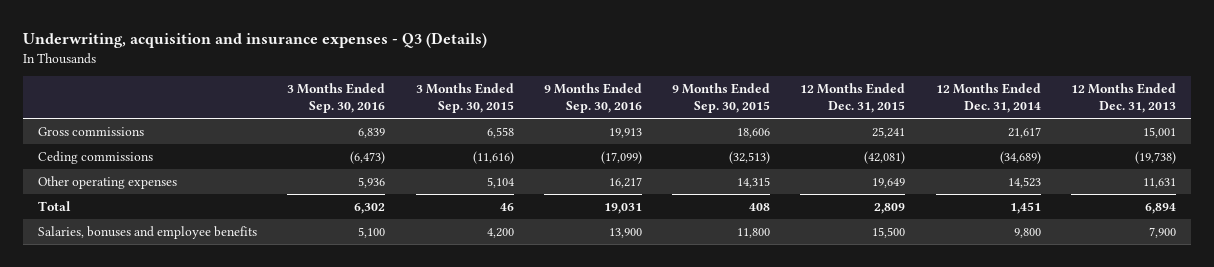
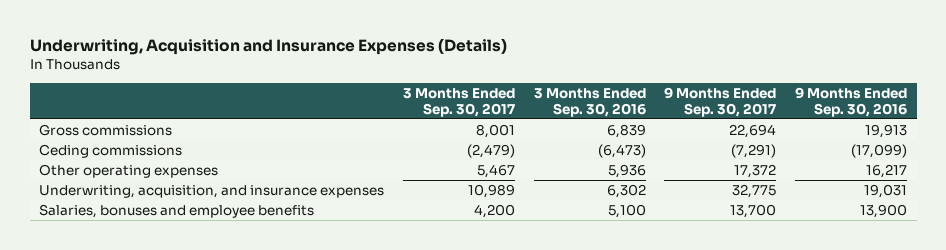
- Underwriting, acquisition and insurance expenses - Q3 (Details)
+ Underwriting, Acquisition and Insurance Expenses (Details)
- | 3 Months Ended Sep. 30, 2016 | 3 Months Ended Sep. 30, 2015 | 9 Months Ended Sep. 30, 2016 | 9 Months Ended Sep. 30, 2015 | 12 Months Ended Dec. 31, 2015 | 12 Months Ended Dec. 31, 2014 | 12 Months Ended Dec. 31, 2013
+ | 3 Months Ended Sep. 30, 2017 | 3 Months Ended Sep. 30, 2016 | 9 Months Ended Sep. 30, 2017 | 9 Months Ended Sep. 30, 2016
- Total | 6,302 | 46 | 19,031 | 408 | 2,809 | 1,451 | 6,894
+ Underwriting, acquisition, and insurance expenses | 10,989 | 6,302 | 32,775 | 19,031

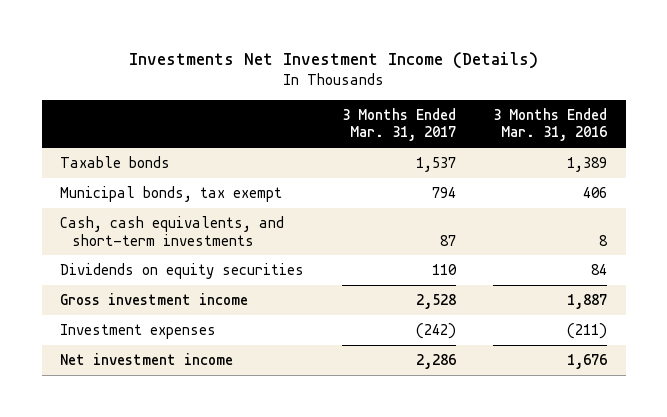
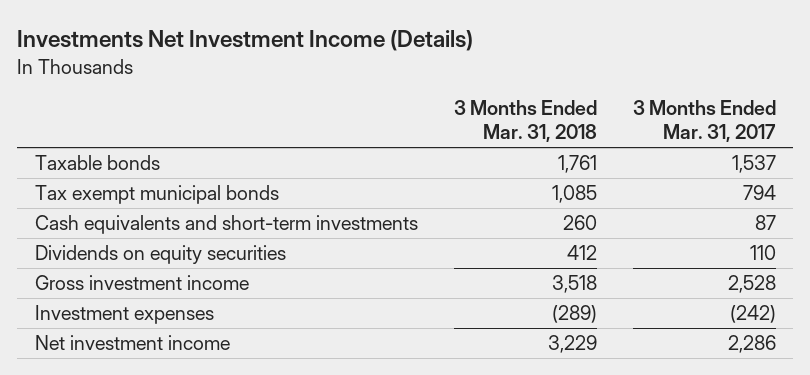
- | 3 Months Ended Mar. 31, 2017 | 3 Months Ended Mar. 31, 2016
+ | 3 Months Ended Mar. 31, 2018 | 3 Months Ended Mar. 31, 2017
- Municipal bonds, tax exempt | 794 | 406
- Cash, cash equivalents, and short-term investments | 87 | 8
+ Tax exempt municipal bonds | 1,085 | 794
+ Cash equivalents and short-term investments | 260 | 87

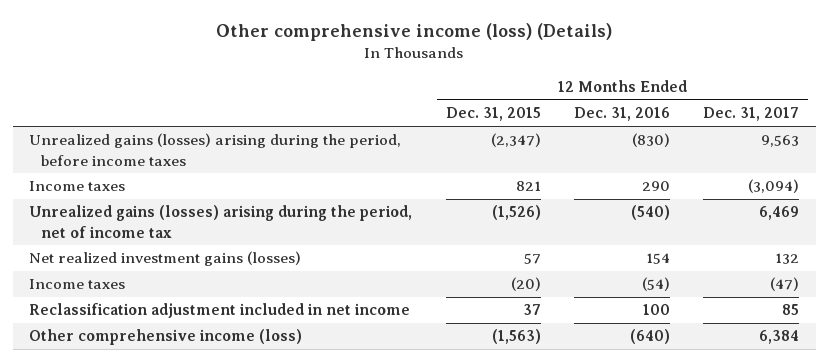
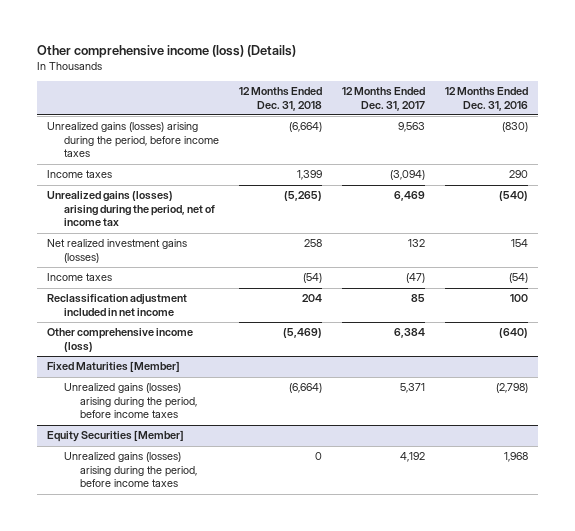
- | 12 Months Ended Dec. 31, 2015 | 12 Months Ended Dec. 31, 2016 | 12 Months Ended Dec. 31, 2017
+ | 12 Months Ended Dec. 31, 2018 | 12 Months Ended Dec. 31, 2017 | 12 Months Ended Dec. 31, 2016
+ Fixed Maturities [Member]
+ Unrealized gains (losses) arising during the period, before income taxes | (6,664) | 5,371 | (2,798)
+ Equity Securities [Member]
+ Unrealized gains (losses) arising during the period, before income taxes | 0 | 4,192 | 1,968

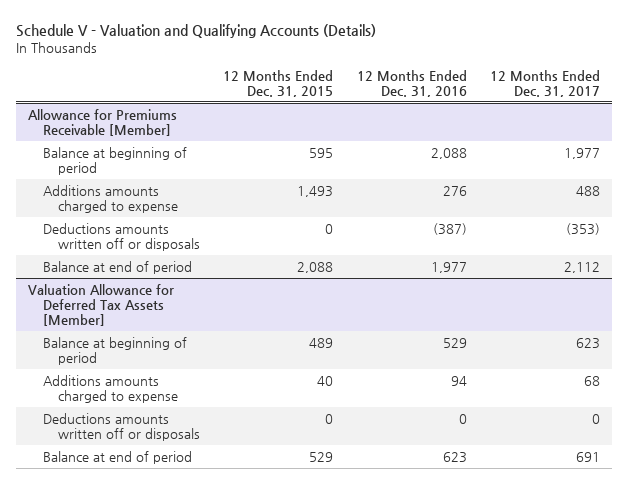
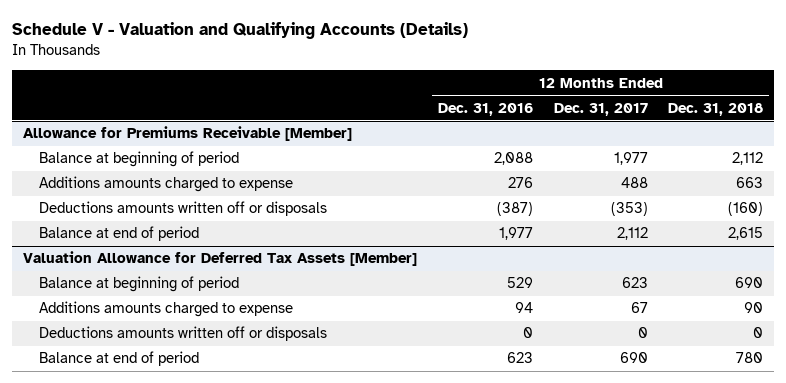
- | 12 Months Ended Dec. 31, 2015 | 12 Months Ended Dec. 31, 2016 | 12 Months Ended Dec. 31, 2017
+ | 12 Months Ended Dec. 31, 2016 | 12 Months Ended Dec. 31, 2017 | 12 Months Ended Dec. 31, 2018
@ Valuation Allowance for Deferred Tax Assets [Member]
- Additions amounts charged to expense | 40 | 94 | 68
+ Additions amounts charged to expense | 94 | 67 | 90
- Balance at end of period | 529 | 623 | 691
+ Balance at end of period | 623 | 690 | 780

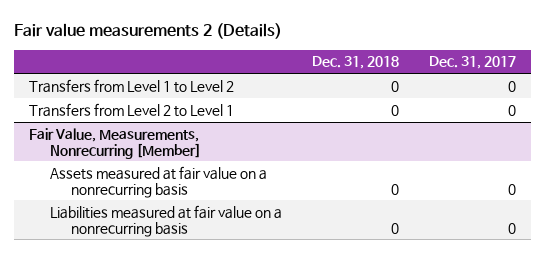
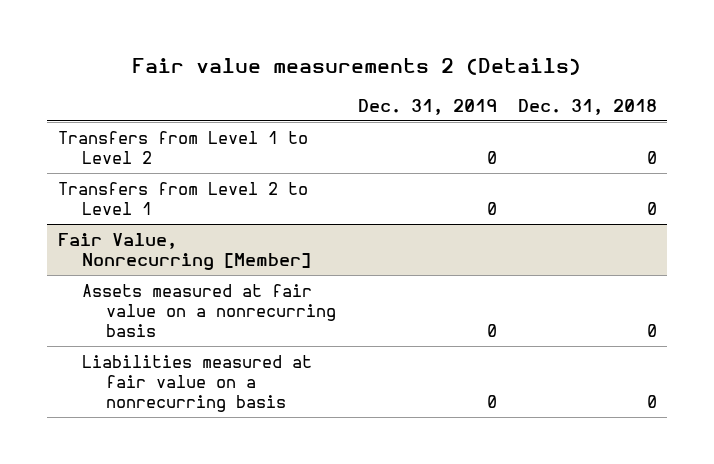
- | Dec. 31, 2018 | Dec. 31, 2017
+ | Dec. 31, 2019 | Dec. 31, 2018
- Fair Value, Measurements, Nonrecurring [Member]
+ Fair Value, Nonrecurring [Member]

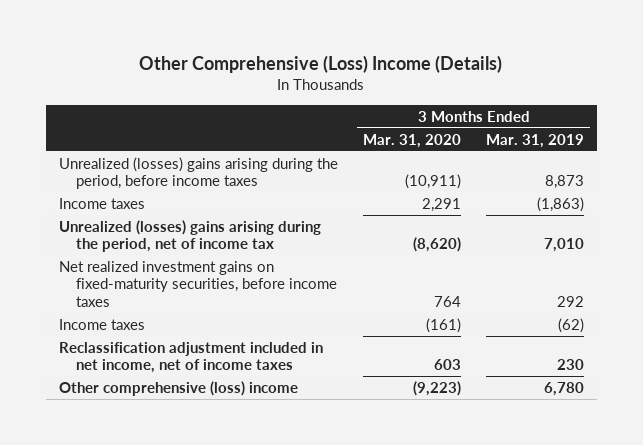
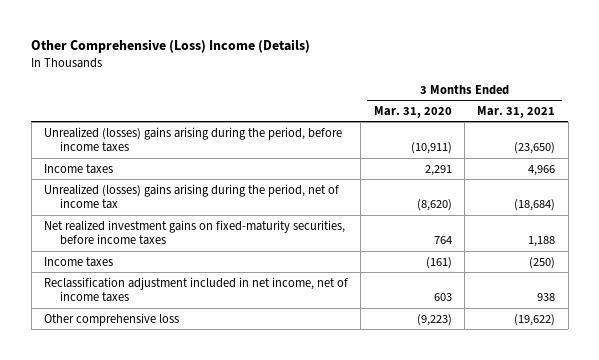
- | 3 Months Ended Mar. 31, 2020 | 3 Months Ended Mar. 31, 2019
+ | 3 Months Ended Mar. 31, 2020 | 3 Months Ended Mar. 31, 2021
- Other comprehensive (loss) income | (9,223) | 6,780
+ Other comprehensive loss | (9,223) | (19,622)

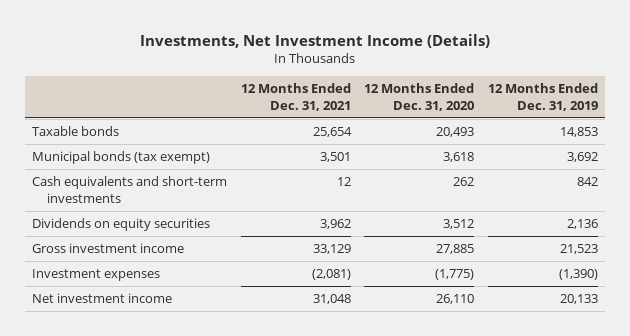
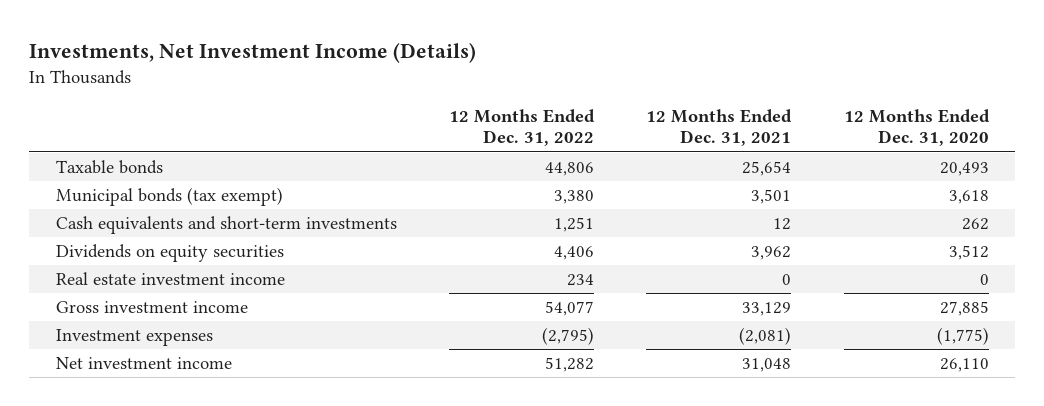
- | 12 Months Ended Dec. 31, 2021 | 12 Months Ended Dec. 31, 2020 | 12 Months Ended Dec. 31, 2019
+ | 12 Months Ended Dec. 31, 2022 | 12 Months Ended Dec. 31, 2021 | 12 Months Ended Dec. 31, 2020
+ Real estate investment income | 234 | 0 | 0

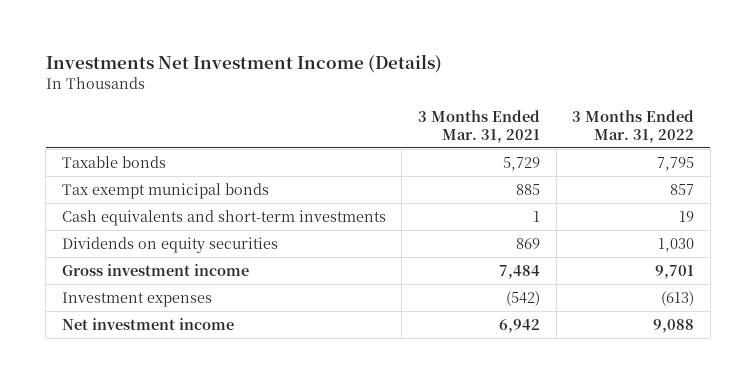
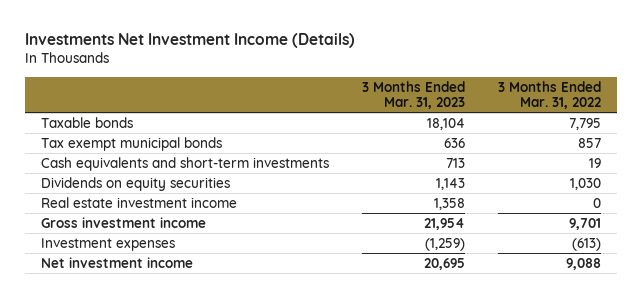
- | 3 Months Ended Mar. 31, 2021 | 3 Months Ended Mar. 31, 2022
+ | 3 Months Ended Mar. 31, 2023 | 3 Months Ended Mar. 31, 2022
+ Real estate investment income | 1,358 | 0

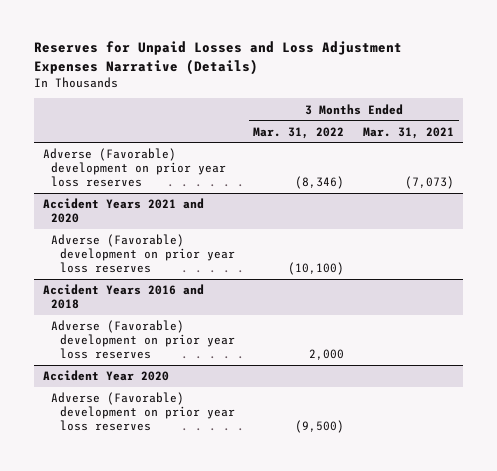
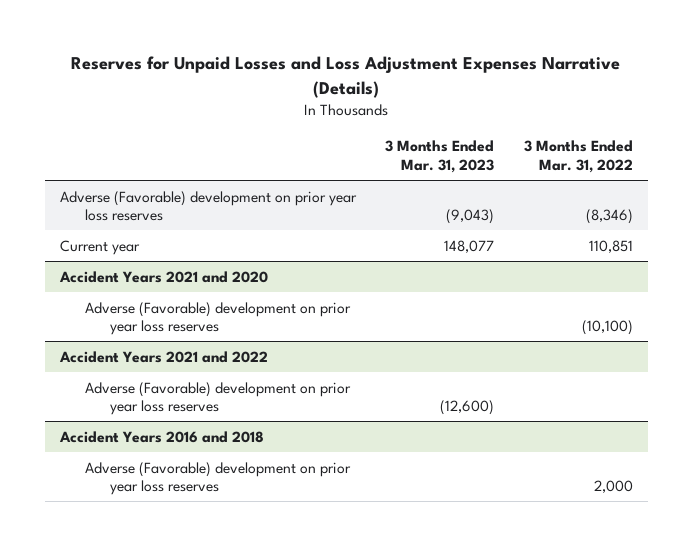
- | 3 Months Ended Mar. 31, 2022 | 3 Months Ended Mar. 31, 2021
+ | 3 Months Ended Mar. 31, 2023 | 3 Months Ended Mar. 31, 2022
+ Current year | 148,077 | 110,851
+ Accident Years 2021 and 2022
+ Adverse (Favorable) development on prior year loss reserves | (12,600) |
- Accident Year 2020
- Adverse (Favorable) development on prior year loss reserves | (9,500) |

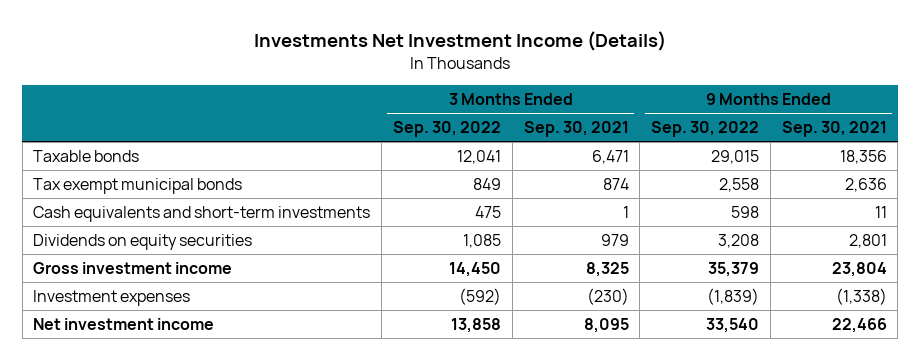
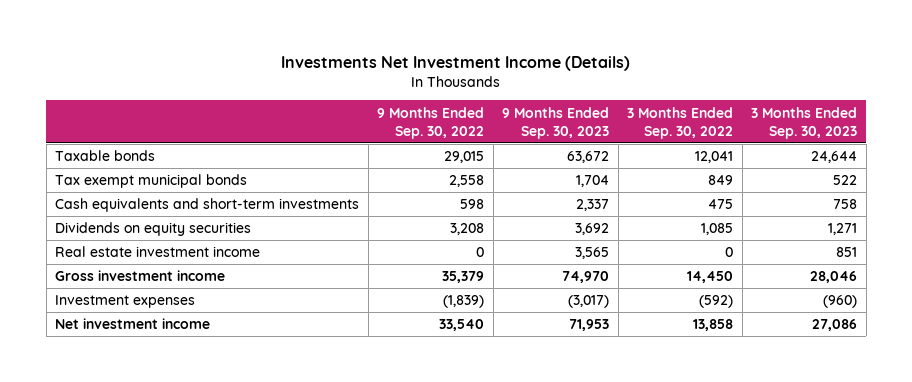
- | 3 Months Ended Sep. 30, 2022 | 3 Months Ended Sep. 30, 2021 | 9 Months Ended Sep. 30, 2022 | 9 Months Ended Sep. 30, 2021
+ | 9 Months Ended Sep. 30, 2022 | 9 Months Ended Sep. 30, 2023 | 3 Months Ended Sep. 30, 2022 | 3 Months Ended Sep. 30, 2023
+ Real estate investment income | 0 | 3,565 | 0 | 851

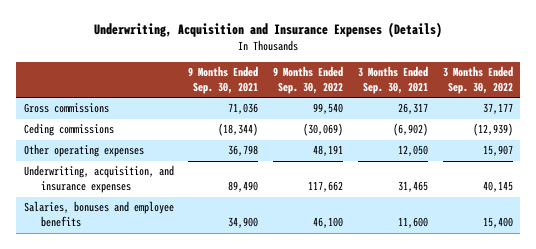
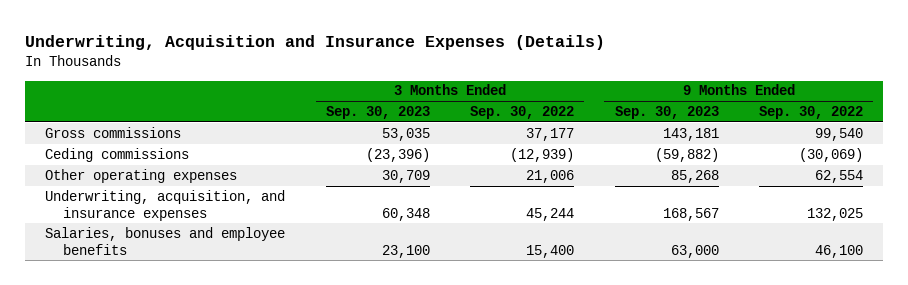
- | 9 Months Ended Sep. 30, 2021 | 9 Months Ended Sep. 30, 2022 | 3 Months Ended Sep. 30, 2021 | 3 Months Ended Sep. 30, 2022
+ | 3 Months Ended Sep. 30, 2023 | 3 Months Ended Sep. 30, 2022 | 9 Months Ended Sep. 30, 2023 | 9 Months Ended Sep. 30, 2022
- Other operating expenses | 36,798 | 48,191 | 12,050 | 15,907
- Underwriting, acquisition, and insurance expenses | 89,490 | 117,662 | 31,465 | 40,145
+ Other operating expenses | 30,709 | 21,006 | 85,268 | 62,554
+ Underwriting, acquisition, and insurance expenses | 60,348 | 45,244 | 168,567 | 132,025

